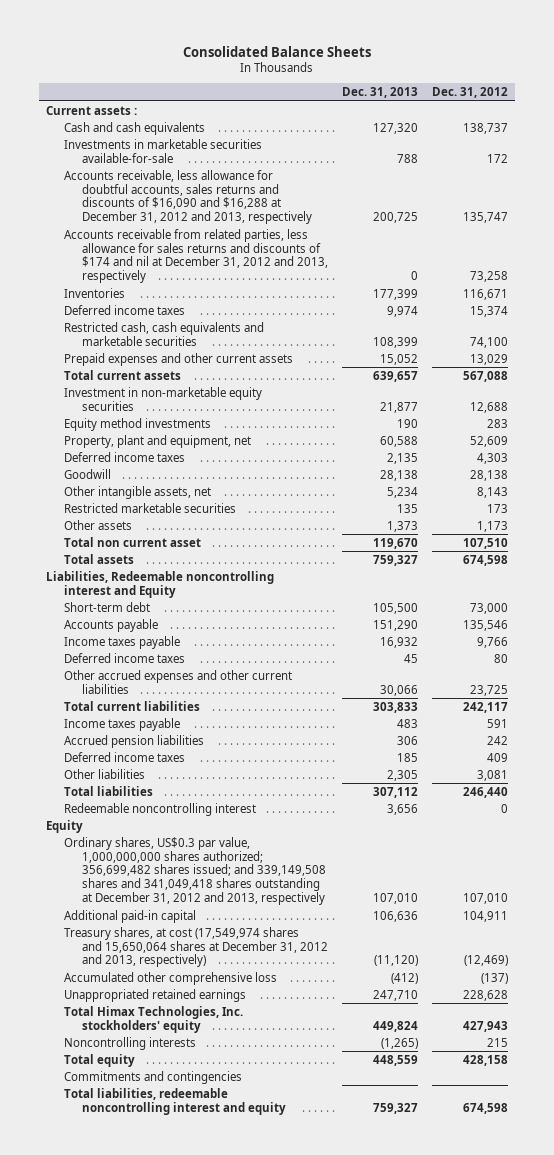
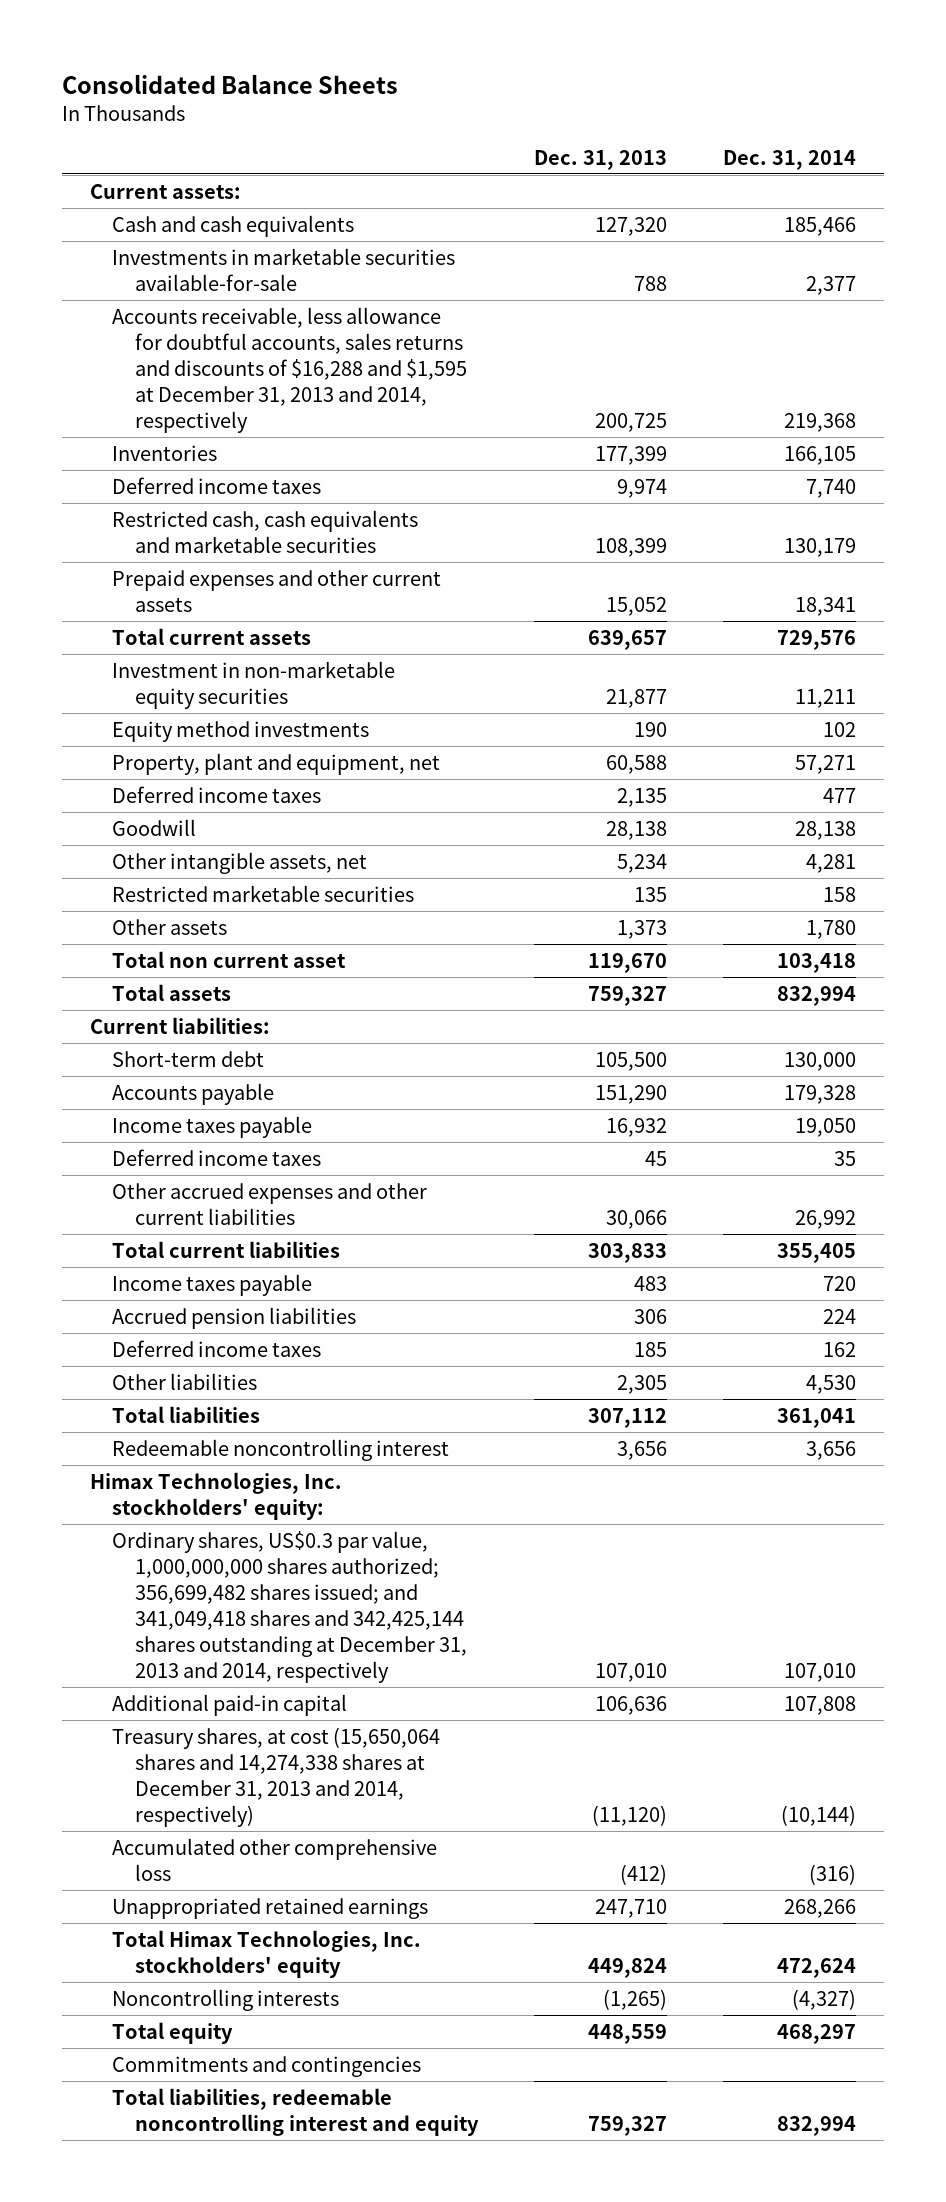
- | Dec. 31, 2013 | Dec. 31, 2012
+ | Dec. 31, 2013 | Dec. 31, 2014
- Current assets :
+ Current assets:
- Accounts receivable, less allowance for doubtful accounts, sales returns and discounts of $16,090 and $16,288 at December 31, 2012 and 2013, respectively | 200,725 | 135,747
- Accounts receivable from related parties, less allowance for sales returns and discounts of $174 and nil at December 31, 2012 and 2013, respectively | 0 | 73,258
+ Accounts receivable, less allowance for doubtful accounts, sales returns and discounts of $16,288 and $1,595 at December 31, 2013 and 2014, respectively | 200,725 | 219,368
- Liabilities, Redeemable noncontrolling interest and Equity
+ Current liabilities:
- Equity
- Ordinary shares, US$0.3 par value, 1,000,000,000 shares authorized; 356,699,482 shares issued; and 339,149,508 shares and 341,049,418 shares outstanding at December 31, 2012 and 2013, respectively | 107,010 | 107,010
+ Himax Technologies, Inc. stockholders' equity:
+ Ordinary shares, US$0.3 par value, 1,000,000,000 shares authorized; 356,699,482 shares issued; and 341,049,418 shares and 342,425,144 shares outstanding at December 31, 2013 and 2014, respectively | 107,010 | 107,010
- Treasury shares, at cost (17,549,974 shares and 15,650,064 shares at December 31, 2012 and 2013, respectively) | (11,120) | (12,469)
+ Treasury shares, at cost (15,650,064 shares and 14,274,338 shares at December 31, 2013 and 2014, respectively) | (11,120) | (10,144)

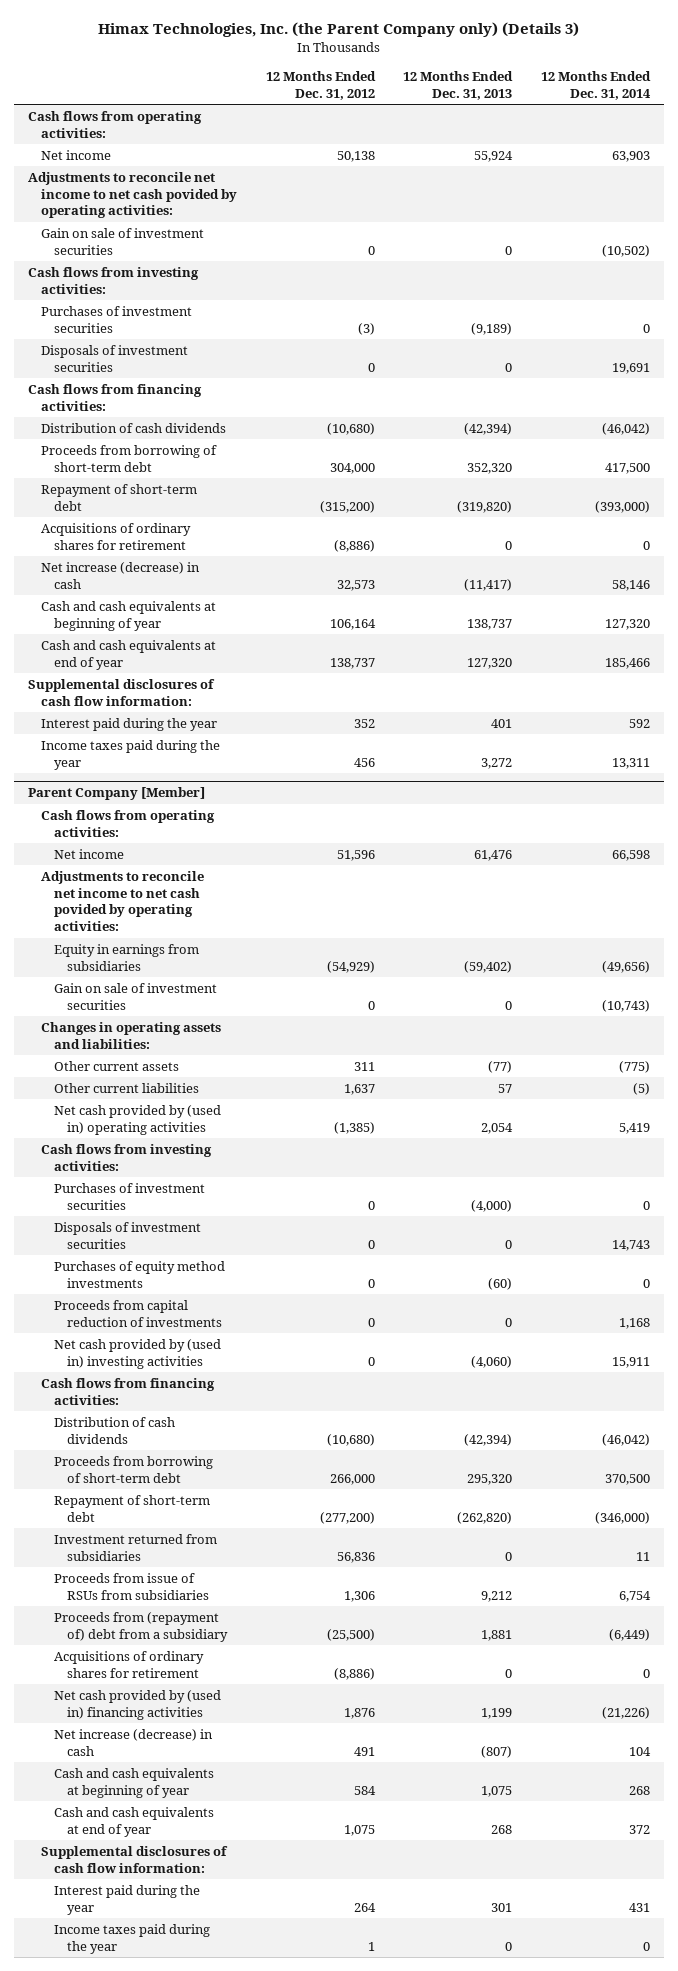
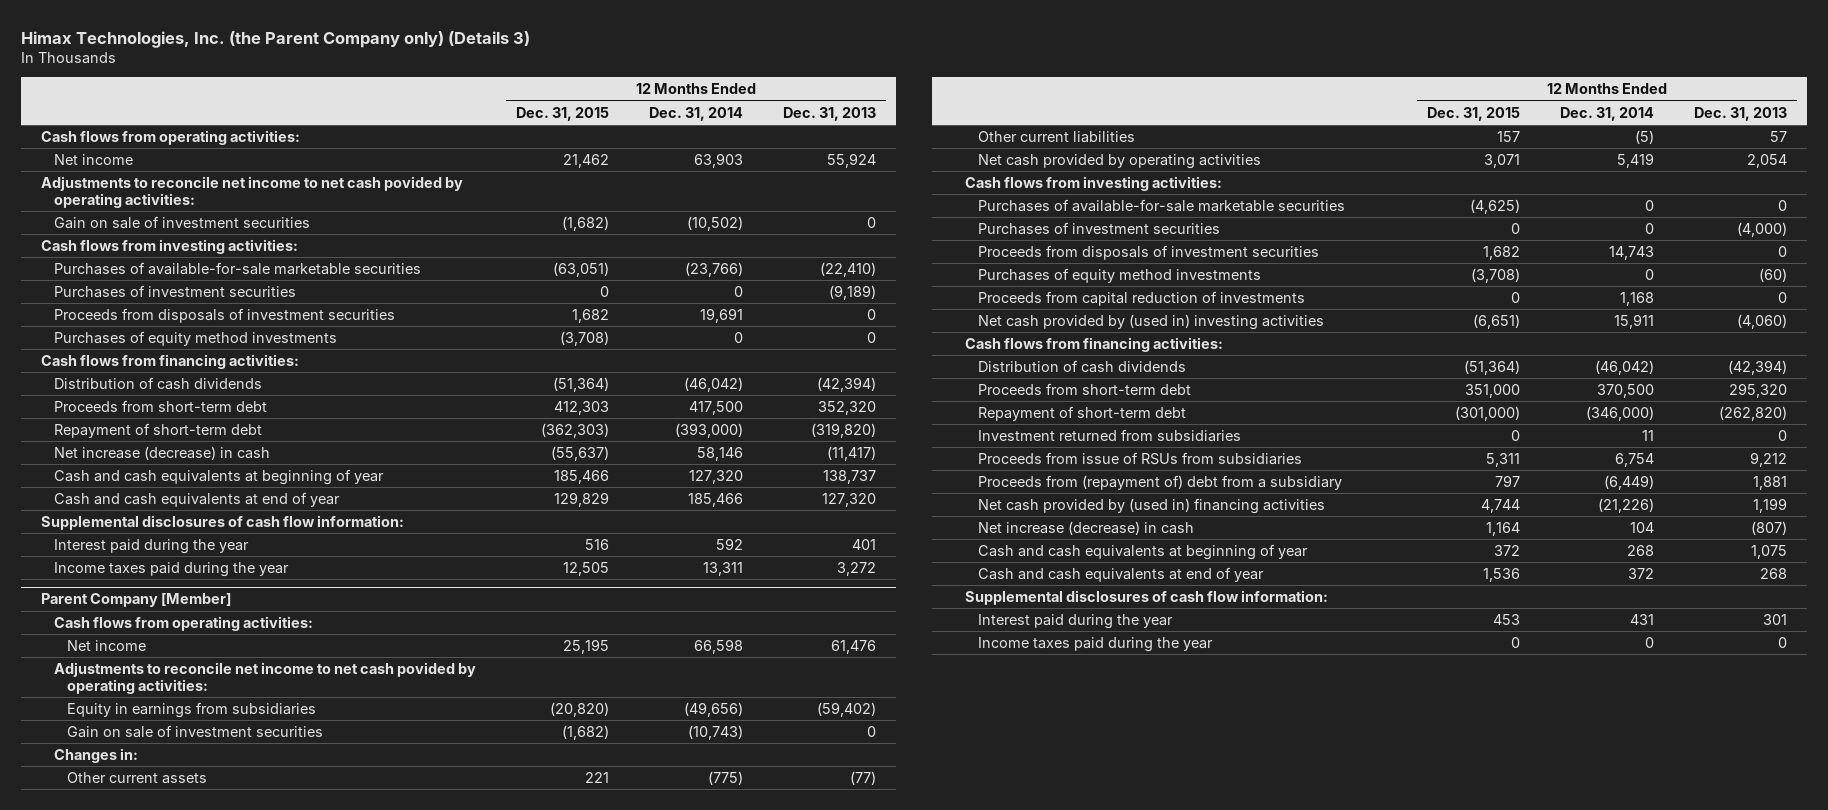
- | 12 Months Ended Dec. 31, 2012 | 12 Months Ended Dec. 31, 2013 | 12 Months Ended Dec. 31, 2014
+ | 12 Months Ended Dec. 31, 2015 | 12 Months Ended Dec. 31, 2014 | 12 Months Ended Dec. 31, 2013
+ Purchases of available-for-sale marketable securities | (63,051) | (23,766) | (22,410)
- Disposals of investment securities | 0 | 0 | 19,691
+ Proceeds from disposals of investment securities | 1,682 | 19,691 | 0
+ Purchases of equity method investments | (3,708) | 0 | 0
- Proceeds from borrowing of short-term debt | 304,000 | 352,320 | 417,500
+ Proceeds from short-term debt | 412,303 | 417,500 | 352,320
- Acquisitions of ordinary shares for retirement | (8,886) | 0 | 0
@ Parent Company [Member]
- Changes in operating assets and liabilities:
+ Changes in:
- Net cash provided by (used in) operating activities | (1,385) | 2,054 | 5,419
+ Net cash provided by operating activities | 3,071 | 5,419 | 2,054
+ Purchases of available-for-sale marketable securities | (4,625) | 0 | 0
- Disposals of investment securities | 0 | 0 | 14,743
+ Proceeds from disposals of investment securities | 1,682 | 14,743 | 0
- Proceeds from borrowing of short-term debt | 266,000 | 295,320 | 370,500
+ Proceeds from short-term debt | 351,000 | 370,500 | 295,320
- Acquisitions of ordinary shares for retirement | (8,886) | 0 | 0

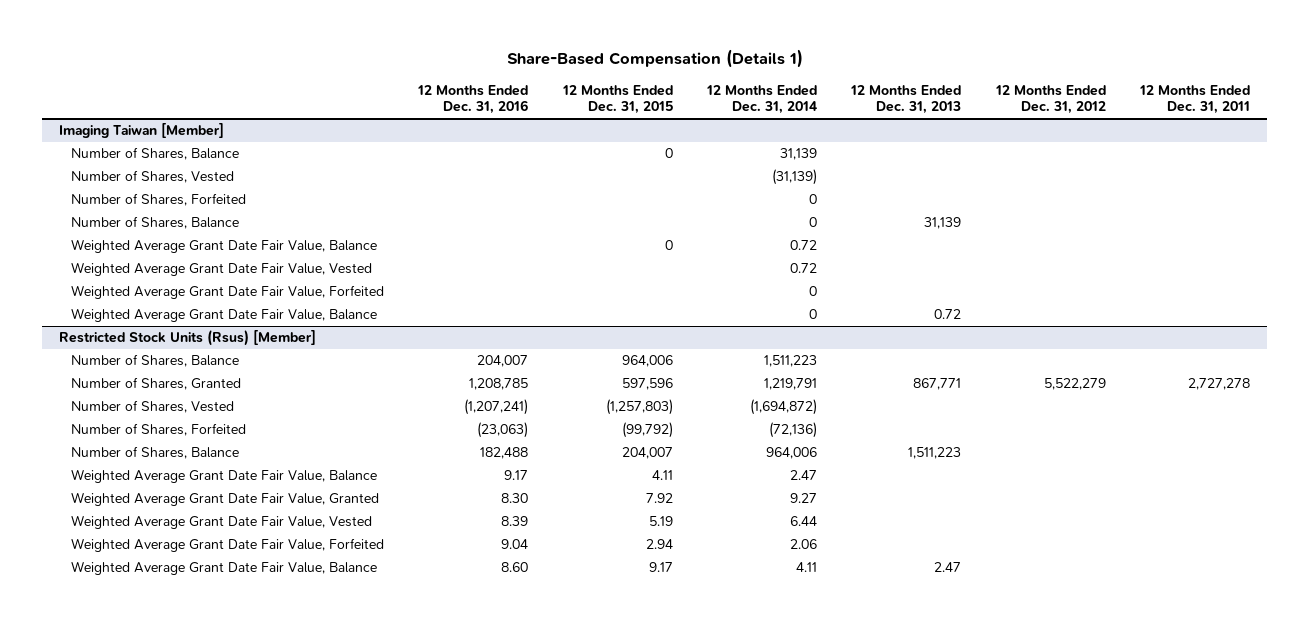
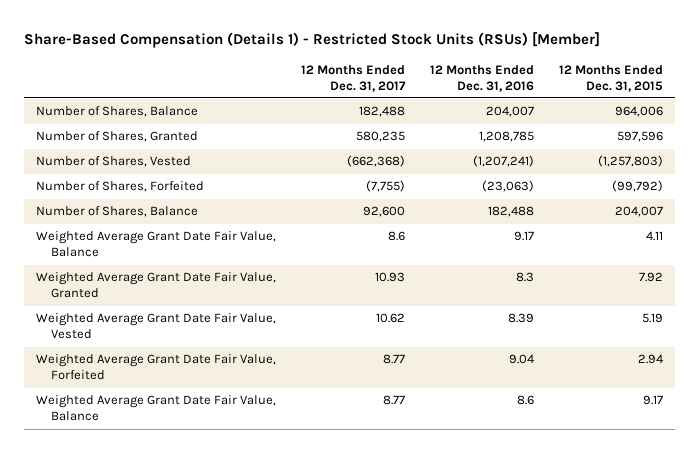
- Share-Based Compensation (Details 1)
+ Share-Based Compensation (Details 1) - Restricted Stock Units (RSUs) [Member]
- | 12 Months Ended Dec. 31, 2016 | 12 Months Ended Dec. 31, 2015 | 12 Months Ended Dec. 31, 2014 | 12 Months Ended Dec. 31, 2013 | 12 Months Ended Dec. 31, 2012 | 12 Months Ended Dec. 31, 2011
+ | 12 Months Ended Dec. 31, 2017 | 12 Months Ended Dec. 31, 2016 | 12 Months Ended Dec. 31, 2015
- Imaging Taiwan [Member]
- Number of Shares, Balance | | 0 | 31,139 | | |
- Number of Shares, Vested | | | (31,139) | | |
- Number of Shares, Forfeited | | | 0 | | |
- Number of Shares, Balance | | | 0 | 31,139 | |
- Weighted Average Grant Date Fair Value, Balance | | 0 | 0.72 | | |
- Weighted Average Grant Date Fair Value, Vested | | | 0.72 | | |
- Weighted Average Grant Date Fair Value, Forfeited | | | 0 | | |
- Weighted Average Grant Date Fair Value, Balance | | | 0 | 0.72 | |
- Restricted Stock Units (Rsus) [Member]
- Weighted Average Grant Date Fair Value, Granted | 8.30 | 7.92 | 9.27 | | |
+ Weighted Average Grant Date Fair Value, Granted | 10.93 | 8.3 | 7.92
- Weighted Average Grant Date Fair Value, Balance | 8.60 | 9.17 | 4.11 | 2.47 | |
+ Weighted Average Grant Date Fair Value, Balance | 8.77 | 8.6 | 9.17

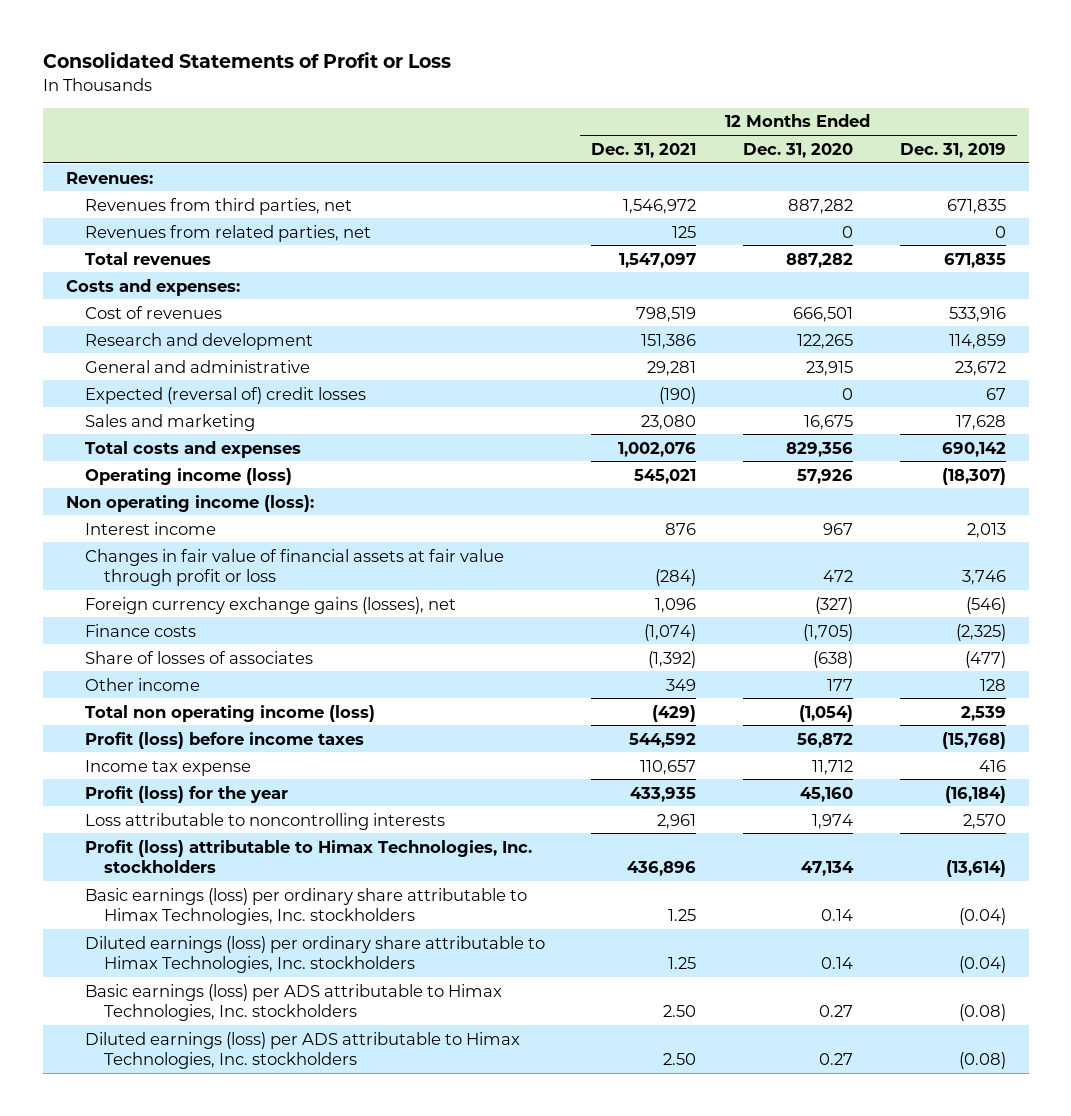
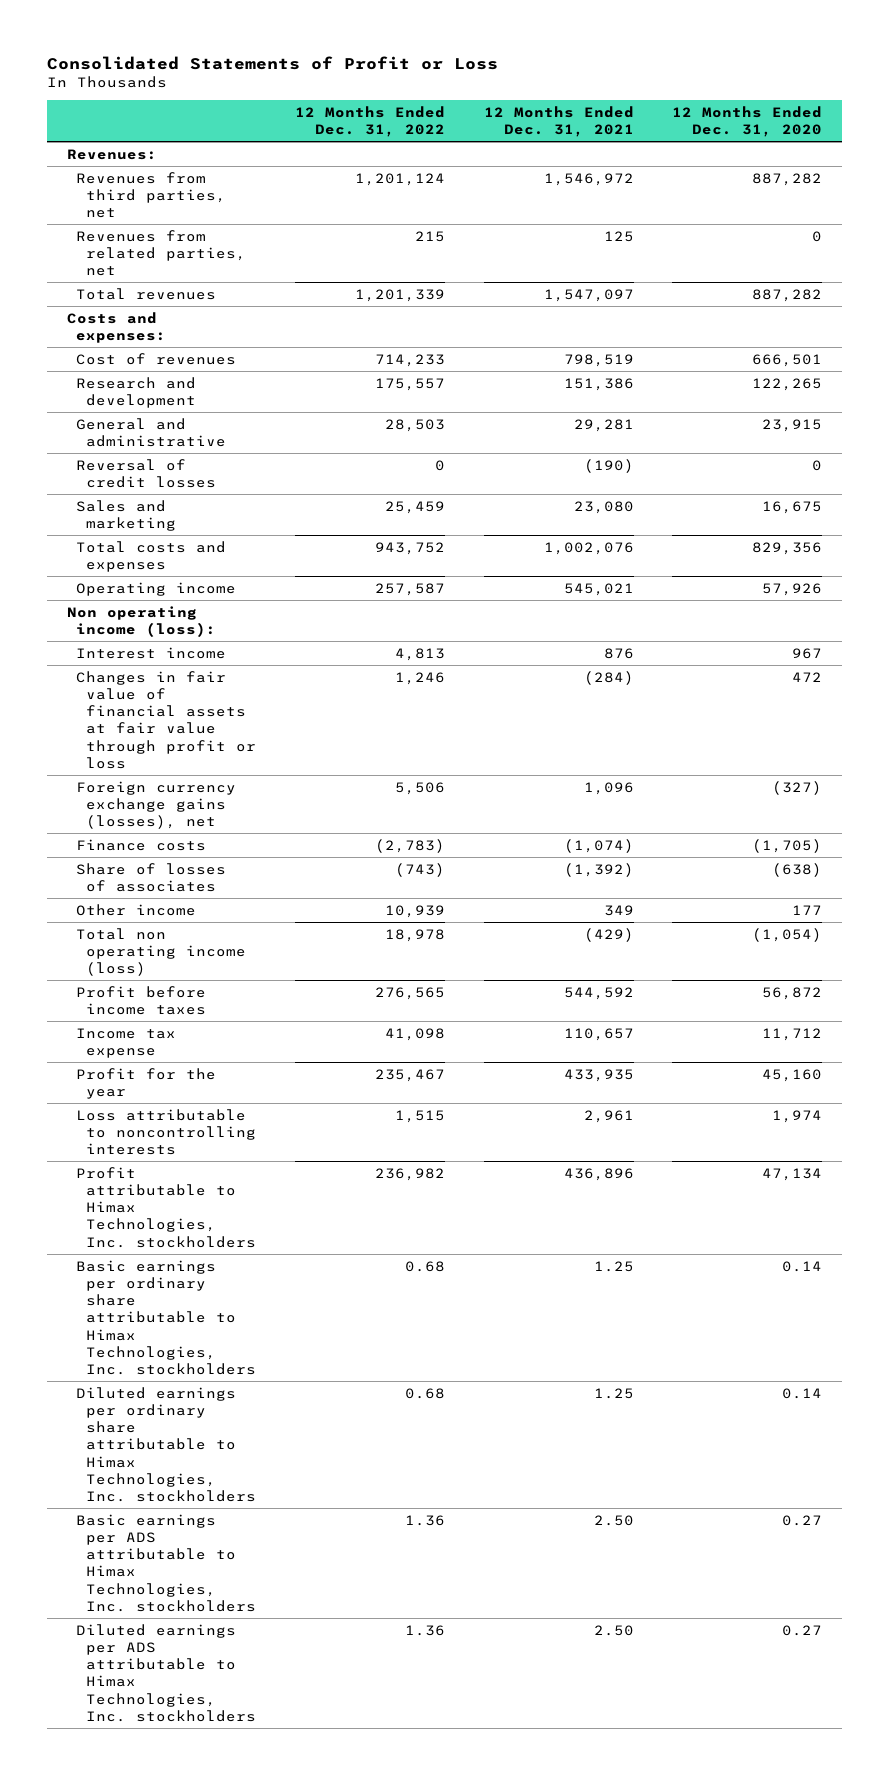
- | 12 Months Ended Dec. 31, 2021 | 12 Months Ended Dec. 31, 2020 | 12 Months Ended Dec. 31, 2019
+ | 12 Months Ended Dec. 31, 2022 | 12 Months Ended Dec. 31, 2021 | 12 Months Ended Dec. 31, 2020
- Expected (reversal of) credit losses | (190) | 0 | 67
+ Reversal of credit losses | 0 | (190) | 0
- Operating income (loss) | 545,021 | 57,926 | (18,307)
+ Operating income | 257,587 | 545,021 | 57,926
- Profit (loss) before income taxes | 544,592 | 56,872 | (15,768)
+ Profit before income taxes | 276,565 | 544,592 | 56,872
- Profit (loss) for the year | 433,935 | 45,160 | (16,184)
+ Profit for the year | 235,467 | 433,935 | 45,160
- Profit (loss) attributable to Himax Technologies, Inc. stockholders | 436,896 | 47,134 | (13,614)
- Basic earnings (loss) per ordinary share attributable to Himax Technologies, Inc. stockholders | 1.25 | 0.14 | (0.04)
- Diluted earnings (loss) per ordinary share attributable to Himax Technologies, Inc. stockholders | 1.25 | 0.14 | (0.04)
- Basic earnings (loss) per ADS attributable to Himax Technologies, Inc. stockholders | 2.50 | 0.27 | (0.08)
- Diluted earnings (loss) per ADS attributable to Himax Technologies, Inc. stockholders | 2.50 | 0.27 | (0.08)
+ Profit attributable to Himax Technologies, Inc. stockholders | 236,982 | 436,896 | 47,134
+ Basic earnings per ordinary share attributable to Himax Technologies, Inc. stockholders | 0.68 | 1.25 | 0.14
+ Diluted earnings per ordinary share attributable to Himax Technologies, Inc. stockholders | 0.68 | 1.25 | 0.14
+ Basic earnings per ADS attributable to Himax Technologies, Inc. stockholders | 1.36 | 2.50 | 0.27
+ Diluted earnings per ADS attributable to Himax Technologies, Inc. stockholders | 1.36 | 2.50 | 0.27

